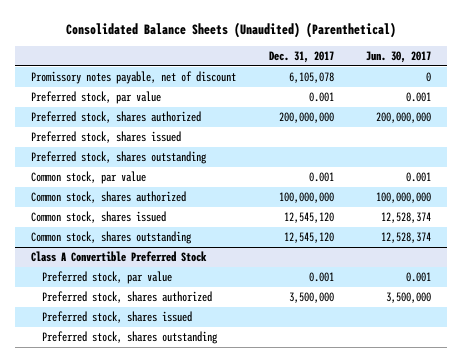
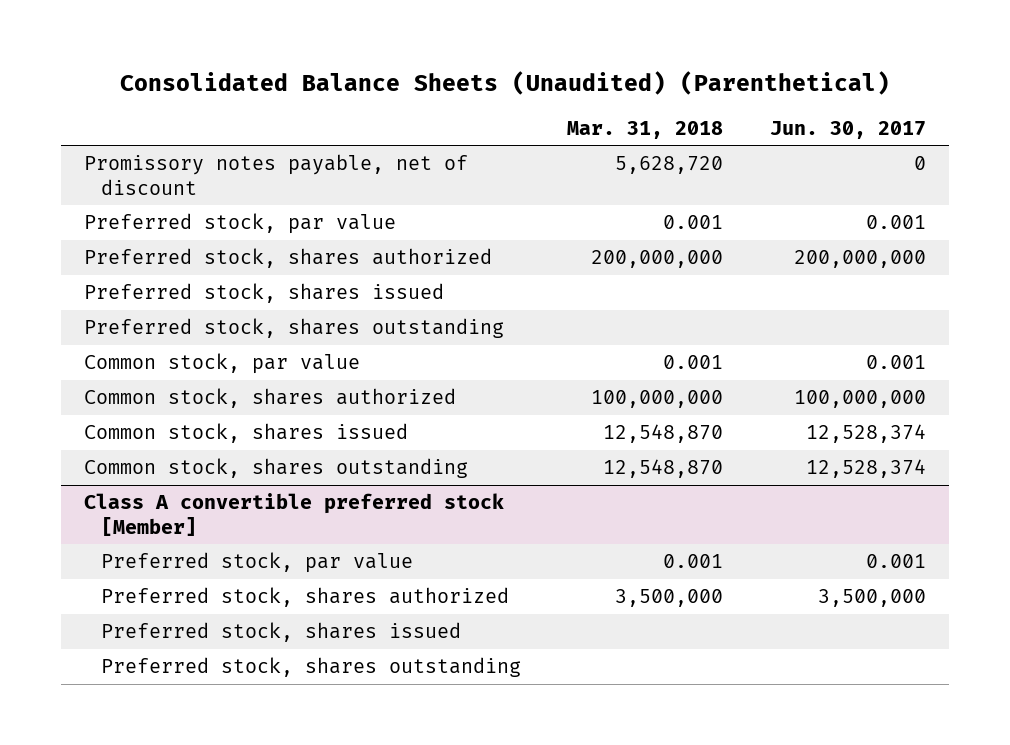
- | Dec. 31, 2017 | Jun. 30, 2017
+ | Mar. 31, 2018 | Jun. 30, 2017
- Class A Convertible Preferred Stock
+ Class A convertible preferred stock [Member]

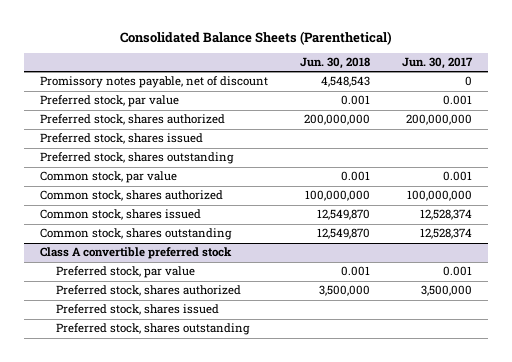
- Consolidated Balance Sheets (Unaudited) (Parenthetical)
+ Consolidated Balance Sheets (Parenthetical)
- | Mar. 31, 2018 | Jun. 30, 2017
+ | Jun. 30, 2018 | Jun. 30, 2017
- Class A convertible preferred stock [Member]
+ Class A convertible preferred stock

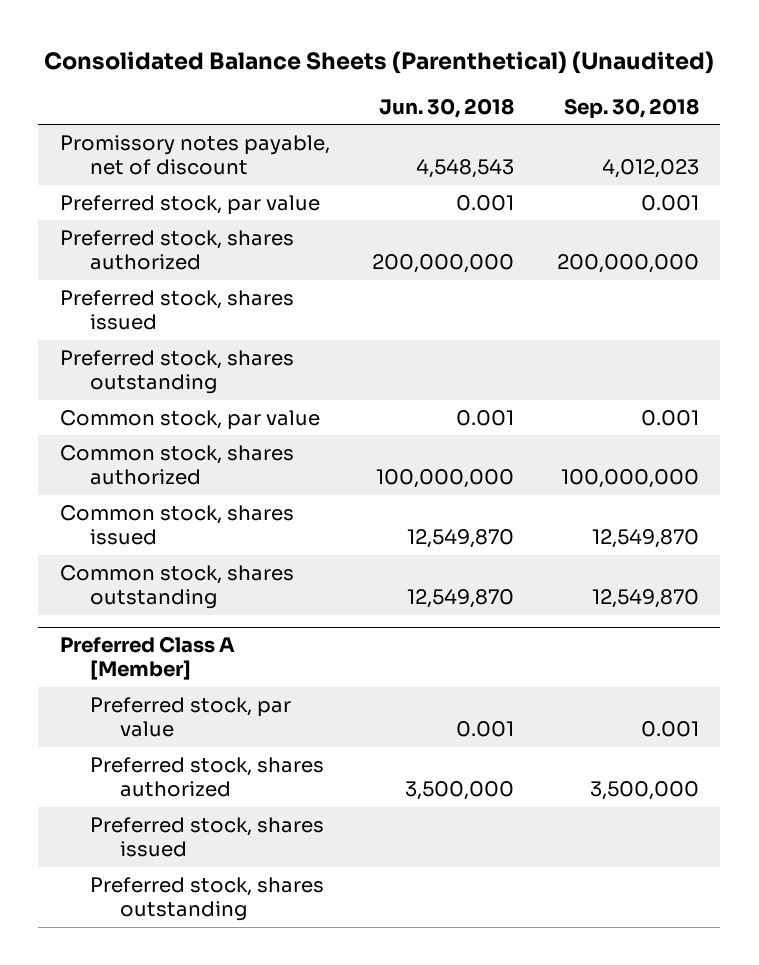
- Consolidated Balance Sheets (Parenthetical)
+ Consolidated Balance Sheets (Parenthetical) (Unaudited)
- | Jun. 30, 2018 | Jun. 30, 2017
+ | Jun. 30, 2018 | Sep. 30, 2018
- Class A convertible preferred stock
+ Preferred Class A [Member]

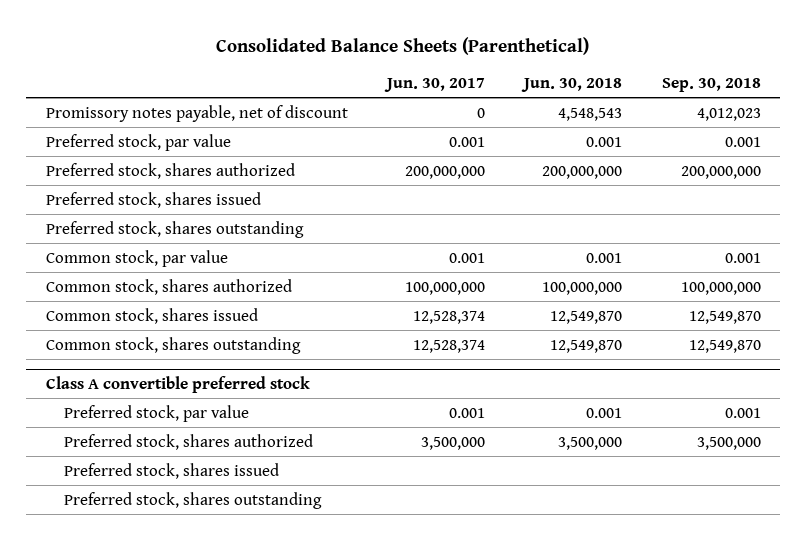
- Consolidated Balance Sheets (Parenthetical) (Unaudited)
+ Consolidated Balance Sheets (Parenthetical)
- | Jun. 30, 2018 | Sep. 30, 2018
+ | Jun. 30, 2017 | Jun. 30, 2018 | Sep. 30, 2018
- Preferred Class A [Member]
+ Class A convertible preferred stock

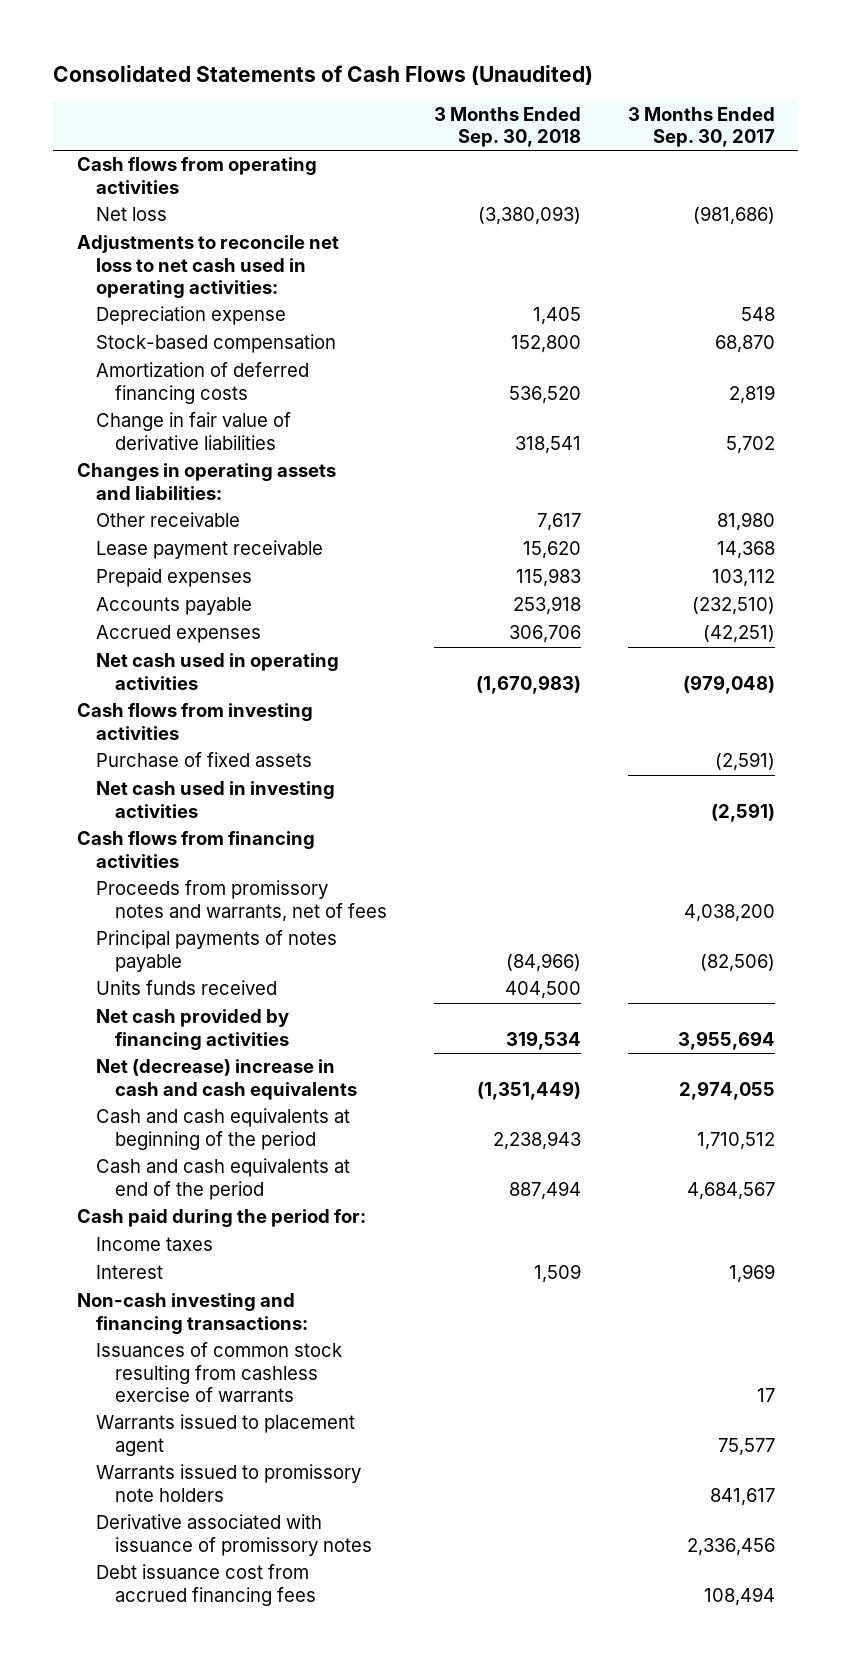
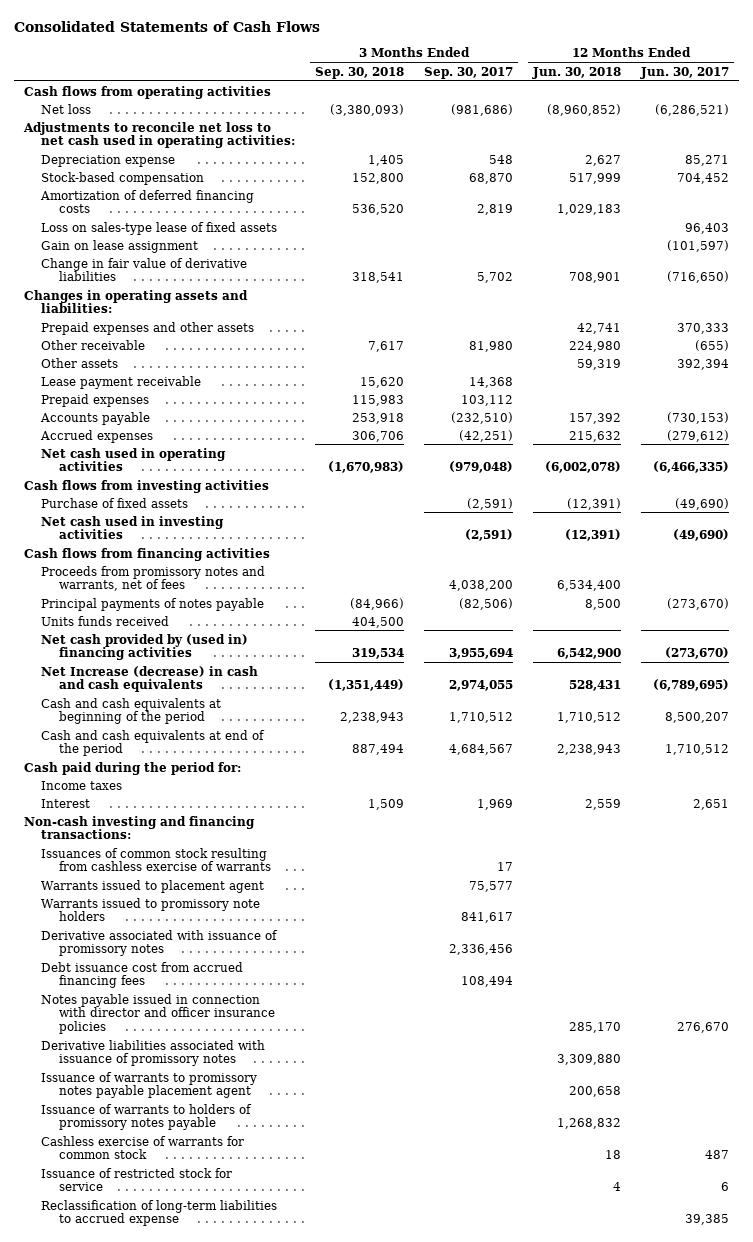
- Consolidated Statements of Cash Flows (Unaudited)
+ Consolidated Statements of Cash Flows
- | 3 Months Ended Sep. 30, 2018 | 3 Months Ended Sep. 30, 2017
+ | 3 Months Ended Sep. 30, 2018 | 3 Months Ended Sep. 30, 2017 | 12 Months Ended Jun. 30, 2018 | 12 Months Ended Jun. 30, 2017
+ Loss on sales-type lease of fixed assets | | | | 96,403
+ Gain on lease assignment | | | | (101,597)
+ Prepaid expenses and other assets | | | 42,741 | 370,333
+ Other assets | | | 59,319 | 392,394
- Net cash provided by financing activities | 319,534 | 3,955,694
- Net (decrease) increase in cash and cash equivalents | (1,351,449) | 2,974,055
+ Net cash provided by (used in) financing activities | 319,534 | 3,955,694 | 6,542,900 | (273,670)
+ Net Increase (decrease) in cash and cash equivalents | (1,351,449) | 2,974,055 | 528,431 | (6,789,695)
+ Notes payable issued in connection with director and officer insurance policies | | | 285,170 | 276,670
+ Derivative liabilities associated with issuance of promissory notes | | | 3,309,880 |
+ Issuance of warrants to promissory notes payable placement agent | | | 200,658 |
+ Issuance of warrants to holders of promissory notes payable | | | 1,268,832 |
+ Cashless exercise of warrants for common stock | | | 18 | 487
+ Issuance of restricted stock for service | | | 4 | 6
+ Reclassification of long-term liabilities to accrued expense | | | | 39,385

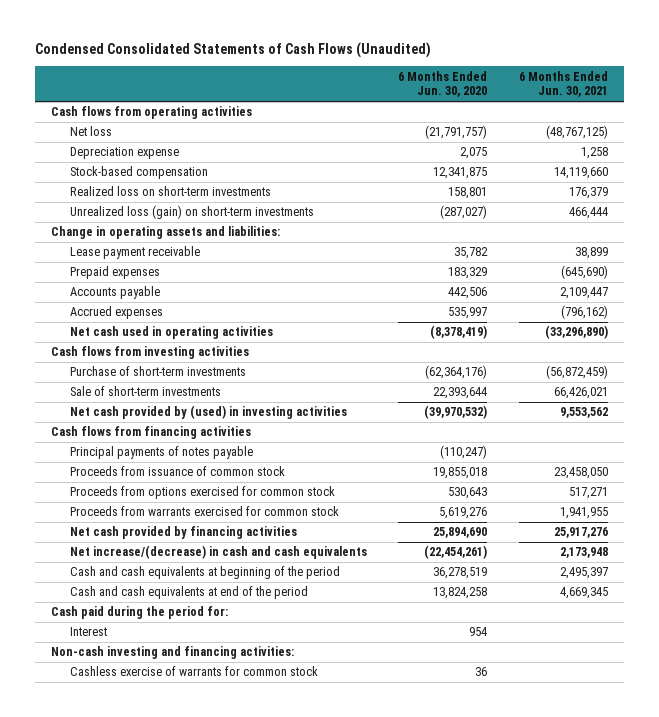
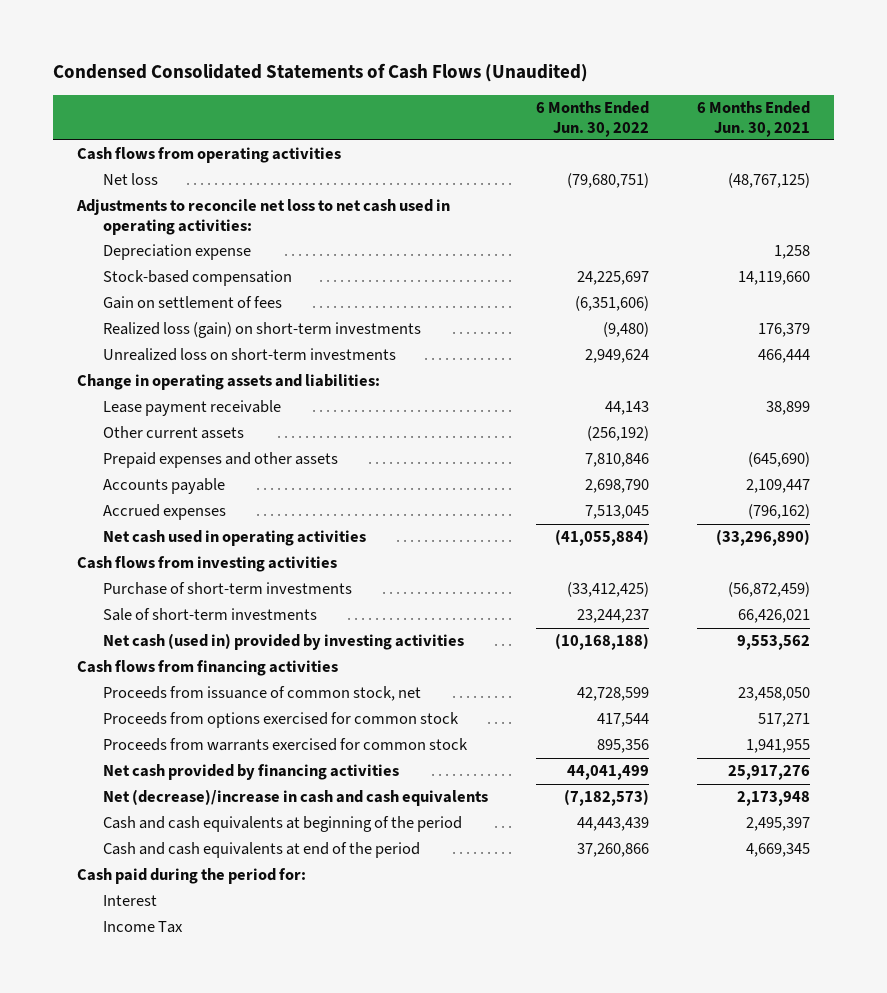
- | 6 Months Ended Jun. 30, 2020 | 6 Months Ended Jun. 30, 2021
+ | 6 Months Ended Jun. 30, 2022 | 6 Months Ended Jun. 30, 2021
+ Adjustments to reconcile net loss to net cash used in operating activities:
- Realized loss on short-term investments | 158,801 | 176,379
- Unrealized loss (gain) on short-term investments | (287,027) | 466,444
+ Gain on settlement of fees | (6,351,606) |
+ Realized loss (gain) on short-term investments | (9,480) | 176,379
+ Unrealized loss on short-term investments | 2,949,624 | 466,444
- Prepaid expenses | 183,329 | (645,690)
+ Other current assets | (256,192) |
+ Prepaid expenses and other assets | 7,810,846 | (645,690)
- Net cash provided by (used) in investing activities | (39,970,532) | 9,553,562
+ Net cash (used in) provided by investing activities | (10,168,188) | 9,553,562
- Principal payments of notes payable | (110,247) |
- Proceeds from issuance of common stock | 19,855,018 | 23,458,050
+ Proceeds from issuance of common stock, net | 42,728,599 | 23,458,050
- Net increase/(decrease) in cash and cash equivalents | (22,454,261) | 2,173,948
+ Net (decrease)/increase in cash and cash equivalents | (7,182,573) | 2,173,948
- Non-cash investing and financing activities:
- Cashless exercise of warrants for common stock | 36 |
+ Income Tax

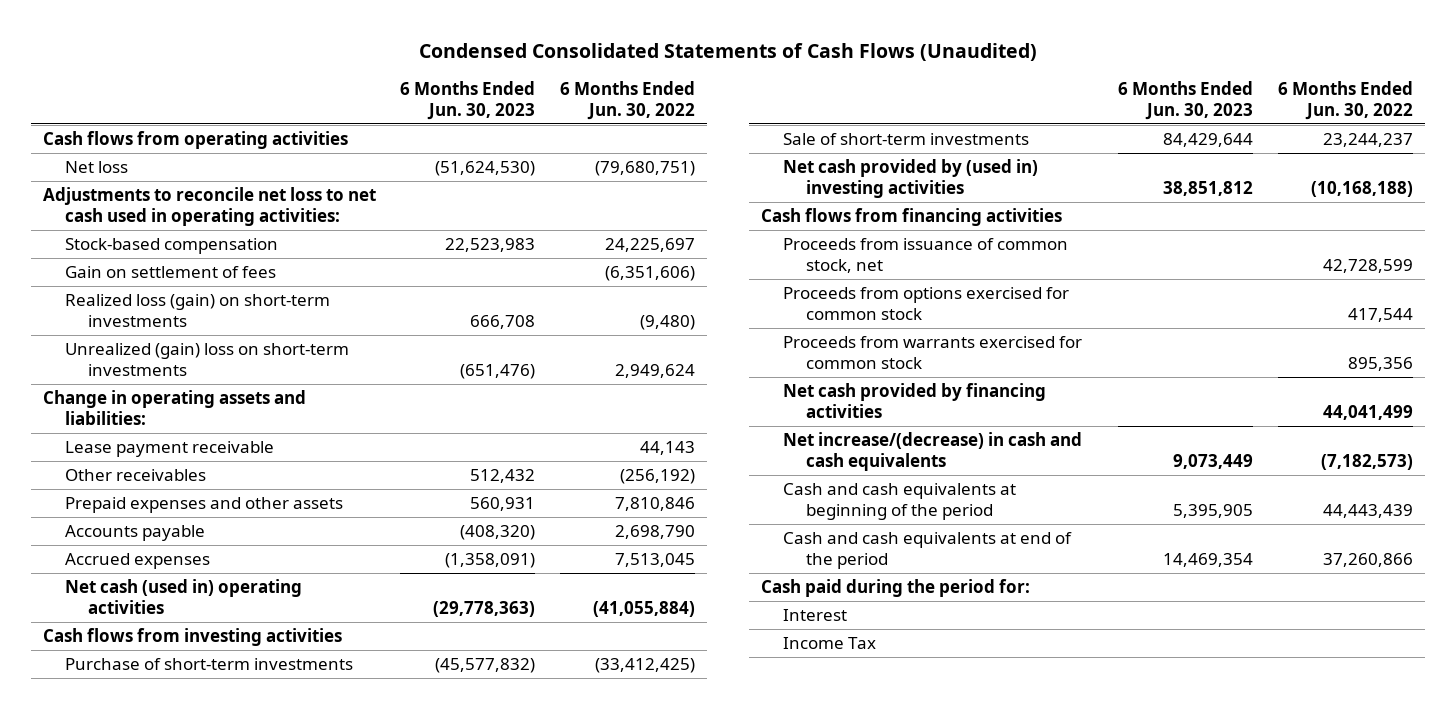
- | 6 Months Ended Jun. 30, 2022 | 6 Months Ended Jun. 30, 2021
+ | 6 Months Ended Jun. 30, 2023 | 6 Months Ended Jun. 30, 2022
- Depreciation expense | | 1,258
- Unrealized loss on short-term investments | 2,949,624 | 466,444
+ Unrealized (gain) loss on short-term investments | (651,476) | 2,949,624
- Other current assets | (256,192) |
+ Other receivables | 512,432 | (256,192)
- Net cash used in operating activities | (41,055,884) | (33,296,890)
+ Net cash (used in) operating activities | (29,778,363) | (41,055,884)
- Net cash (used in) provided by investing activities | (10,168,188) | 9,553,562
+ Net cash provided by (used in) investing activities | 38,851,812 | (10,168,188)
- Net (decrease)/increase in cash and cash equivalents | (7,182,573) | 2,173,948
+ Net increase/(decrease) in cash and cash equivalents | 9,073,449 | (7,182,573)

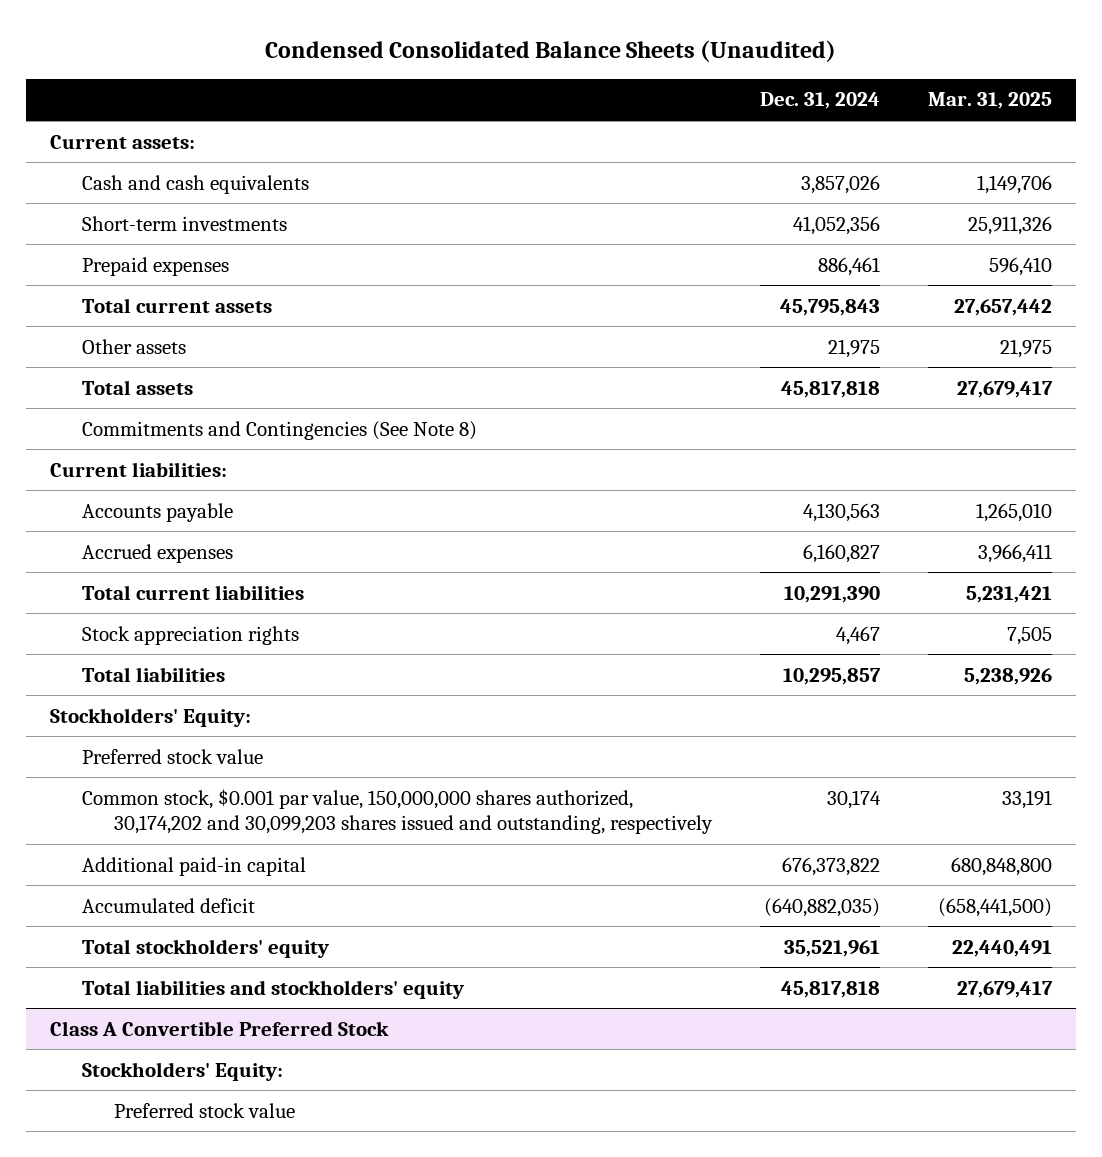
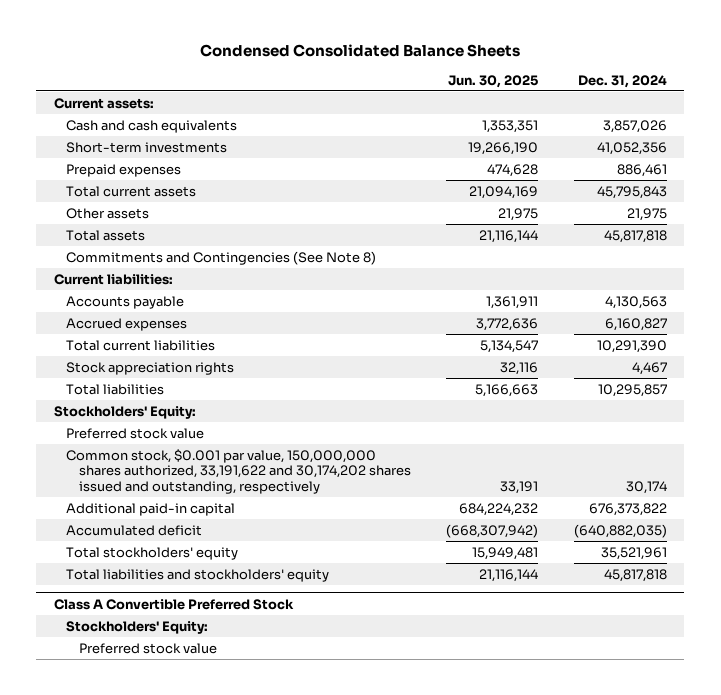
- Condensed Consolidated Balance Sheets (Unaudited)
+ Condensed Consolidated Balance Sheets
- | Dec. 31, 2024 | Mar. 31, 2025
+ | Jun. 30, 2025 | Dec. 31, 2024
- Common stock, $0.001 par value, 150,000,000 shares authorized, 30,174,202 and 30,099,203 shares issued and outstanding, respectively | 30,174 | 33,191
+ Common stock, $0.001 par value, 150,000,000 shares authorized, 33,191,622 and 30,174,202 shares issued and outstanding, respectively | 33,191 | 30,174

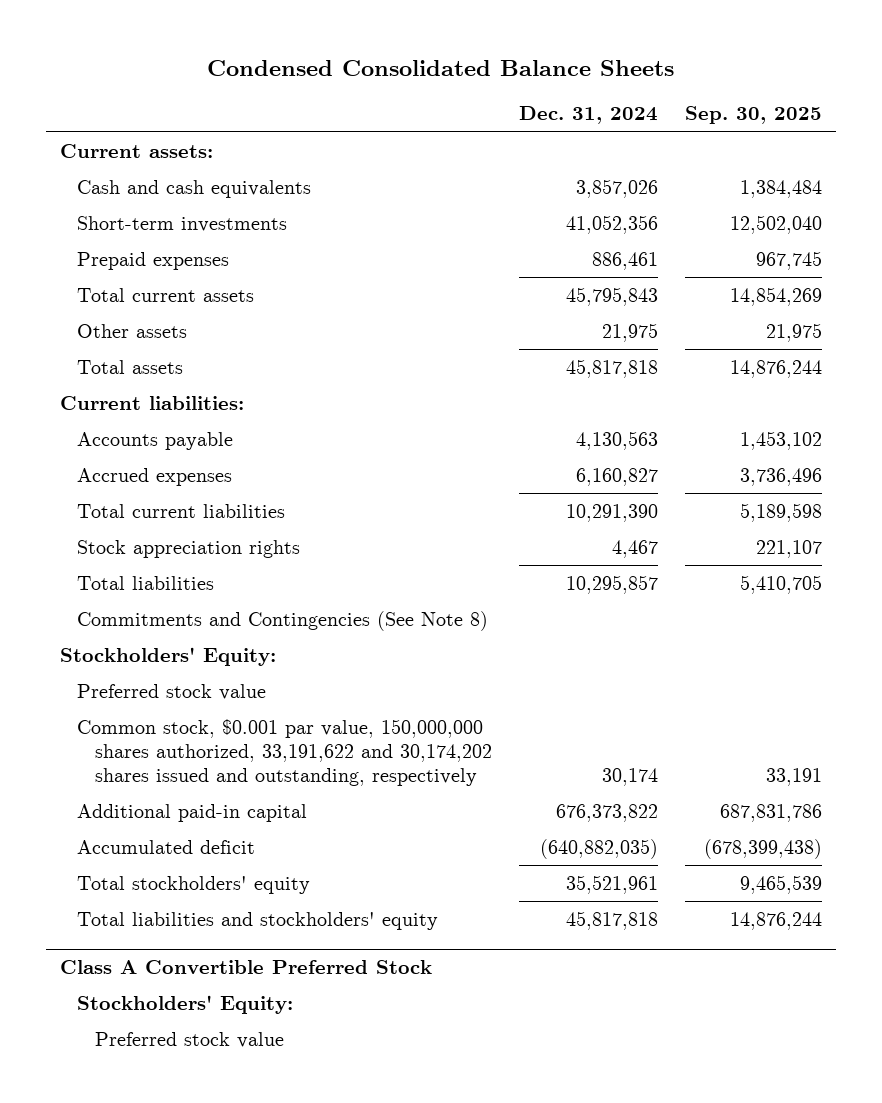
- | Jun. 30, 2025 | Dec. 31, 2024
+ | Dec. 31, 2024 | Sep. 30, 2025
moved down: Commitments and Contingencies (See Note 8)

